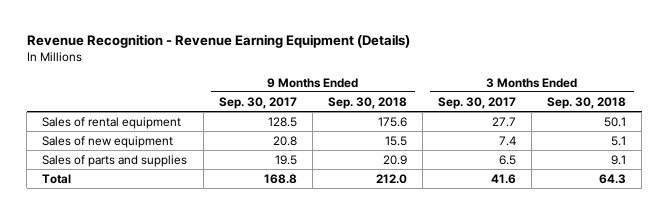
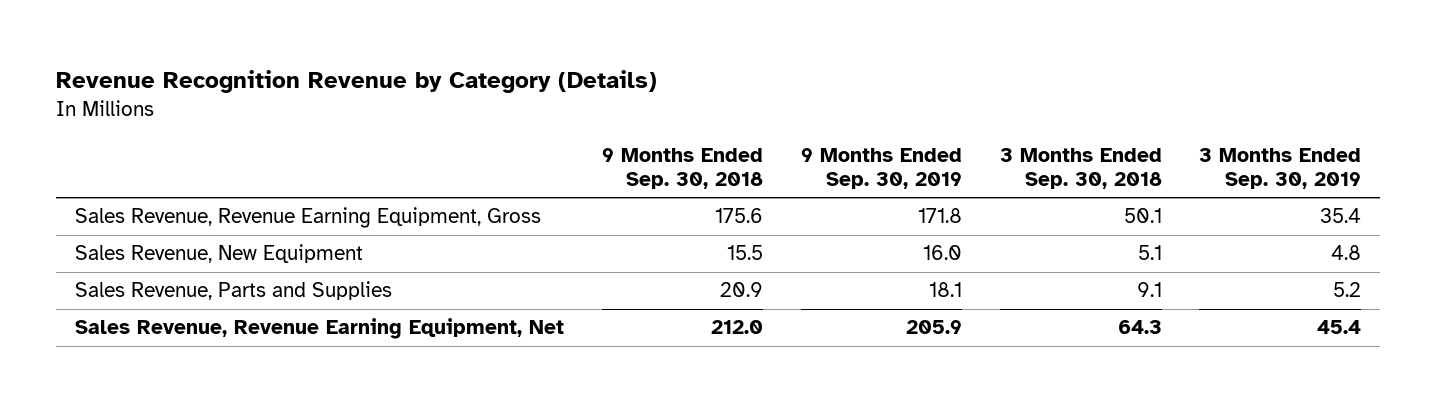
- Revenue Recognition - Revenue Earning Equipment (Details)
+ Revenue Recognition Revenue by Category (Details)
- | 9 Months Ended Sep. 30, 2017 | 9 Months Ended Sep. 30, 2018 | 3 Months Ended Sep. 30, 2017 | 3 Months Ended Sep. 30, 2018
+ | 9 Months Ended Sep. 30, 2018 | 9 Months Ended Sep. 30, 2019 | 3 Months Ended Sep. 30, 2018 | 3 Months Ended Sep. 30, 2019
- Sales of rental equipment | 128.5 | 175.6 | 27.7 | 50.1
- Sales of new equipment | 20.8 | 15.5 | 7.4 | 5.1
- Sales of parts and supplies | 19.5 | 20.9 | 6.5 | 9.1
- Total | 168.8 | 212.0 | 41.6 | 64.3
+ Sales Revenue, Revenue Earning Equipment, Gross | 175.6 | 171.8 | 50.1 | 35.4
+ Sales Revenue, New Equipment | 15.5 | 16.0 | 5.1 | 4.8
+ Sales Revenue, Parts and Supplies | 20.9 | 18.1 | 9.1 | 5.2
+ Sales Revenue, Revenue Earning Equipment, Net | 212.0 | 205.9 | 64.3 | 45.4

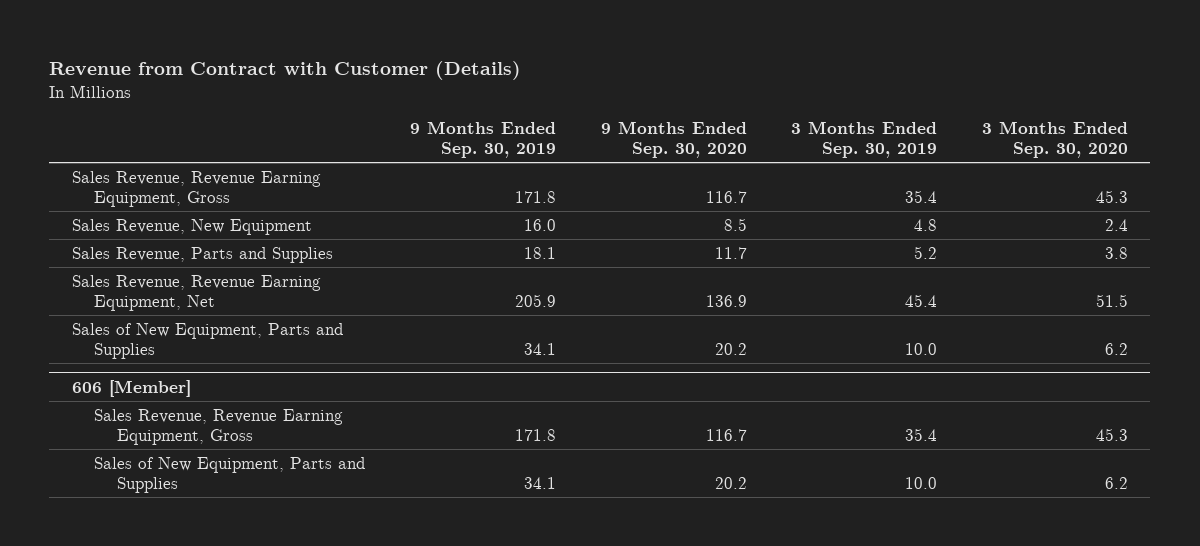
- Revenue Recognition Revenue by Category (Details)
+ Revenue from Contract with Customer (Details)
- | 9 Months Ended Sep. 30, 2018 | 9 Months Ended Sep. 30, 2019 | 3 Months Ended Sep. 30, 2018 | 3 Months Ended Sep. 30, 2019
+ | 9 Months Ended Sep. 30, 2019 | 9 Months Ended Sep. 30, 2020 | 3 Months Ended Sep. 30, 2019 | 3 Months Ended Sep. 30, 2020
+ Sales of New Equipment, Parts and Supplies | 34.1 | 20.2 | 10.0 | 6.2
+ 606 [Member]
+ Sales Revenue, Revenue Earning Equipment, Gross | 171.8 | 116.7 | 35.4 | 45.3
+ Sales of New Equipment, Parts and Supplies | 34.1 | 20.2 | 10.0 | 6.2

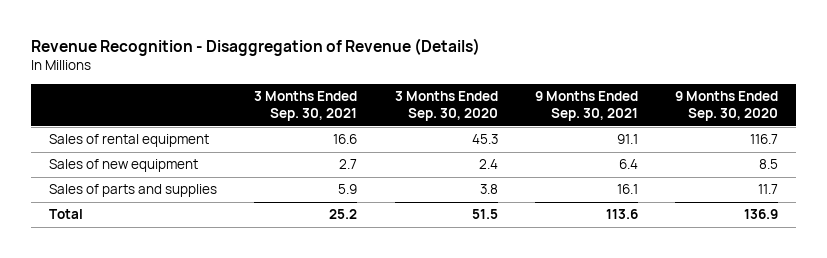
- Revenue from Contract with Customer (Details)
+ Revenue Recognition - Disaggregation of Revenue (Details)
- | 9 Months Ended Sep. 30, 2019 | 9 Months Ended Sep. 30, 2020 | 3 Months Ended Sep. 30, 2019 | 3 Months Ended Sep. 30, 2020
+ | 3 Months Ended Sep. 30, 2021 | 3 Months Ended Sep. 30, 2020 | 9 Months Ended Sep. 30, 2021 | 9 Months Ended Sep. 30, 2020
- Sales Revenue, Revenue Earning Equipment, Gross | 171.8 | 116.7 | 35.4 | 45.3
- Sales Revenue, New Equipment | 16.0 | 8.5 | 4.8 | 2.4
- Sales Revenue, Parts and Supplies | 18.1 | 11.7 | 5.2 | 3.8
- Sales Revenue, Revenue Earning Equipment, Net | 205.9 | 136.9 | 45.4 | 51.5
- Sales of New Equipment, Parts and Supplies | 34.1 | 20.2 | 10.0 | 6.2
- 606 [Member]
- Sales Revenue, Revenue Earning Equipment, Gross | 171.8 | 116.7 | 35.4 | 45.3
- Sales of New Equipment, Parts and Supplies | 34.1 | 20.2 | 10.0 | 6.2
+ Sales of rental equipment | 16.6 | 45.3 | 91.1 | 116.7
+ Sales of new equipment | 2.7 | 2.4 | 6.4 | 8.5
+ Sales of parts and supplies | 5.9 | 3.8 | 16.1 | 11.7
+ Total | 25.2 | 51.5 | 113.6 | 136.9

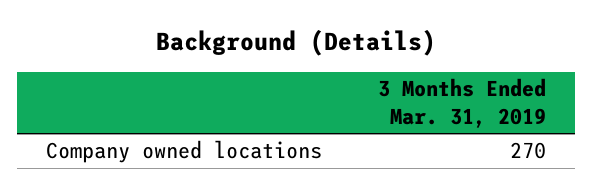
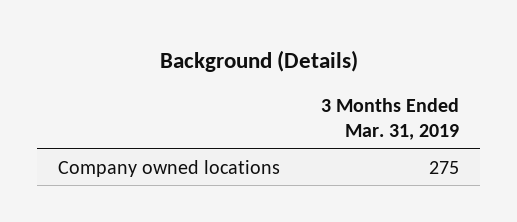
- Company owned locations | 270
+ Company owned locations | 275

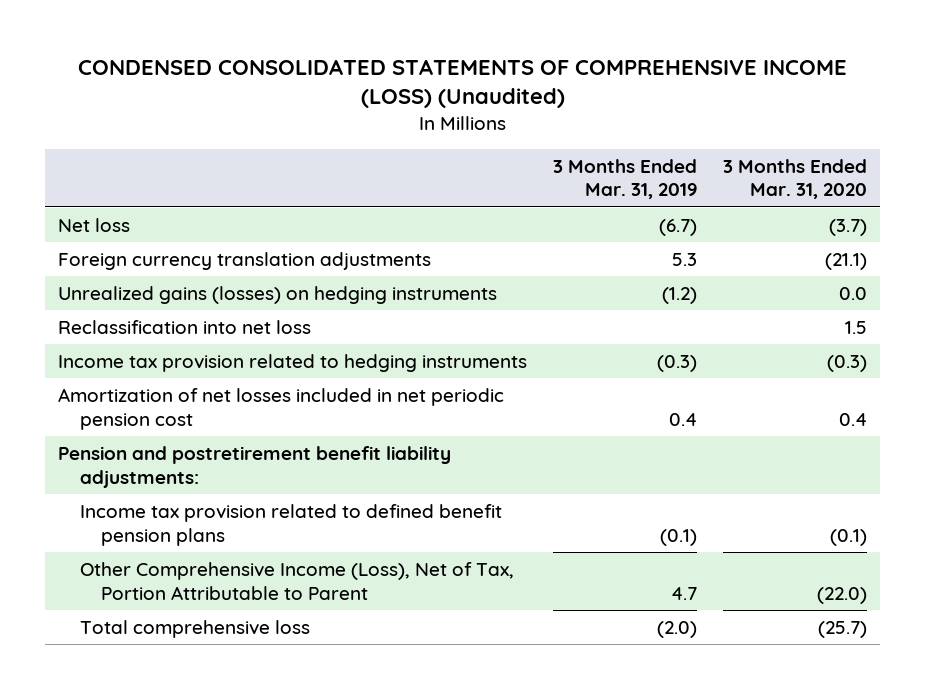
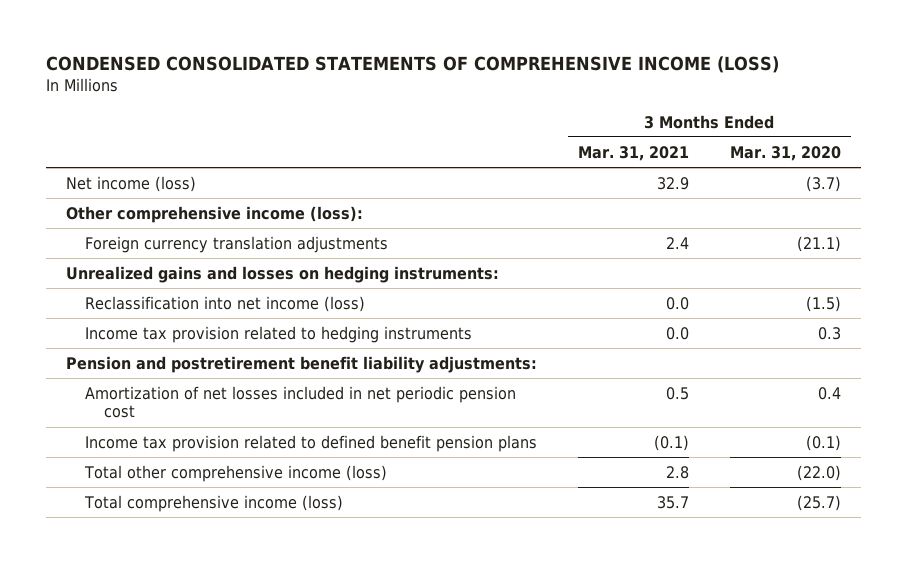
- CONDENSED CONSOLIDATED STATEMENTS OF COMPREHENSIVE INCOME (LOSS) (Unaudited)
+ CONDENSED CONSOLIDATED STATEMENTS OF COMPREHENSIVE INCOME (LOSS)
- | 3 Months Ended Mar. 31, 2019 | 3 Months Ended Mar. 31, 2020
+ | 3 Months Ended Mar. 31, 2021 | 3 Months Ended Mar. 31, 2020
- Net loss | (6.7) | (3.7)
+ Net income (loss) | 32.9 | (3.7)
+ Other comprehensive income (loss):
- Unrealized gains (losses) on hedging instruments | (1.2) | 0.0
- Reclassification into net loss | | 1.5
- Income tax provision related to hedging instruments | (0.3) | (0.3)
+ Unrealized gains and losses on hedging instruments:
+ Reclassification into net income (loss) | 0.0 | (1.5)
+ Income tax provision related to hedging instruments | 0.0 | 0.3
moved down: Amortization of net losses included in net periodic pension cost | 0.5 | 0.4
- Other Comprehensive Income (Loss), Net of Tax, Portion Attributable to Parent | 4.7 | (22.0)
- Total comprehensive loss | (2.0) | (25.7)
+ Total other comprehensive income (loss) | 2.8 | (22.0)
+ Total comprehensive income (loss) | 35.7 | (25.7)

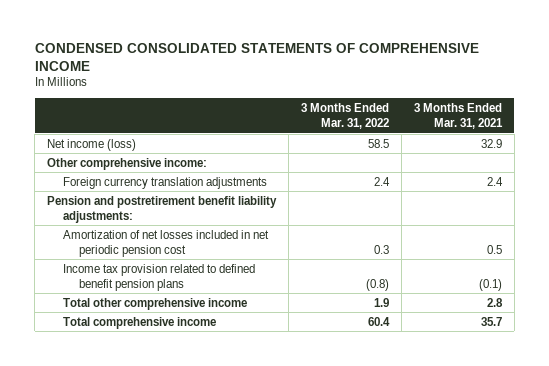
- CONDENSED CONSOLIDATED STATEMENTS OF COMPREHENSIVE INCOME (LOSS)
+ CONDENSED CONSOLIDATED STATEMENTS OF COMPREHENSIVE INCOME
- | 3 Months Ended Mar. 31, 2021 | 3 Months Ended Mar. 31, 2020
+ | 3 Months Ended Mar. 31, 2022 | 3 Months Ended Mar. 31, 2021
- Other comprehensive income (loss):
+ Other comprehensive income:
- Unrealized gains and losses on hedging instruments:
- Reclassification into net income (loss) | 0.0 | (1.5)
- Income tax provision related to hedging instruments | 0.0 | 0.3
- Total other comprehensive income (loss) | 2.8 | (22.0)
- Total comprehensive income (loss) | 35.7 | (25.7)
+ Total other comprehensive income | 1.9 | 2.8
+ Total comprehensive income | 60.4 | 35.7

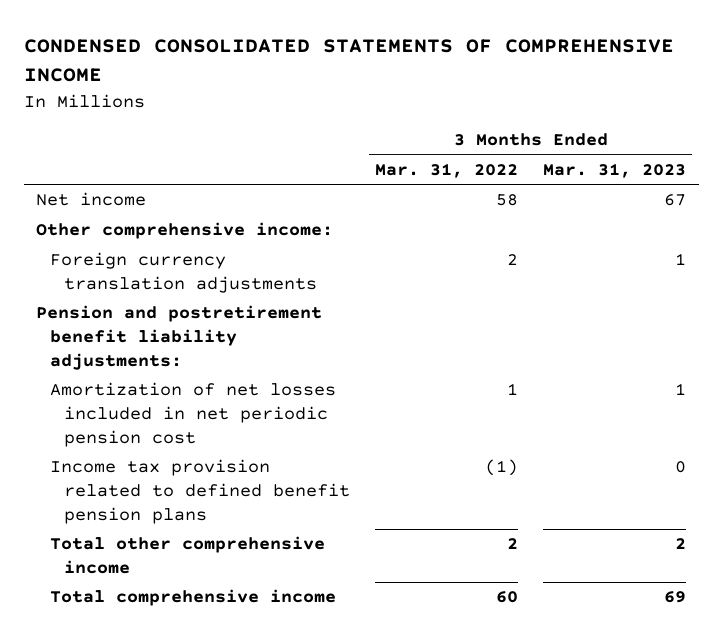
- | 3 Months Ended Mar. 31, 2022 | 3 Months Ended Mar. 31, 2021
+ | 3 Months Ended Mar. 31, 2022 | 3 Months Ended Mar. 31, 2023
- Net income (loss) | 58.5 | 32.9
+ Net income | 58 | 67
- Foreign currency translation adjustments | 2.4 | 2.4
+ Foreign currency translation adjustments | 2 | 1
- Amortization of net losses included in net periodic pension cost | 0.3 | 0.5
- Income tax provision related to defined benefit pension plans | (0.8) | (0.1)
- Total other comprehensive income | 1.9 | 2.8
- Total comprehensive income | 60.4 | 35.7
+ Amortization of net losses included in net periodic pension cost | 1 | 1
+ Income tax provision related to defined benefit pension plans | (1) | 0
+ Total other comprehensive income | 2 | 2
+ Total comprehensive income | 60 | 69

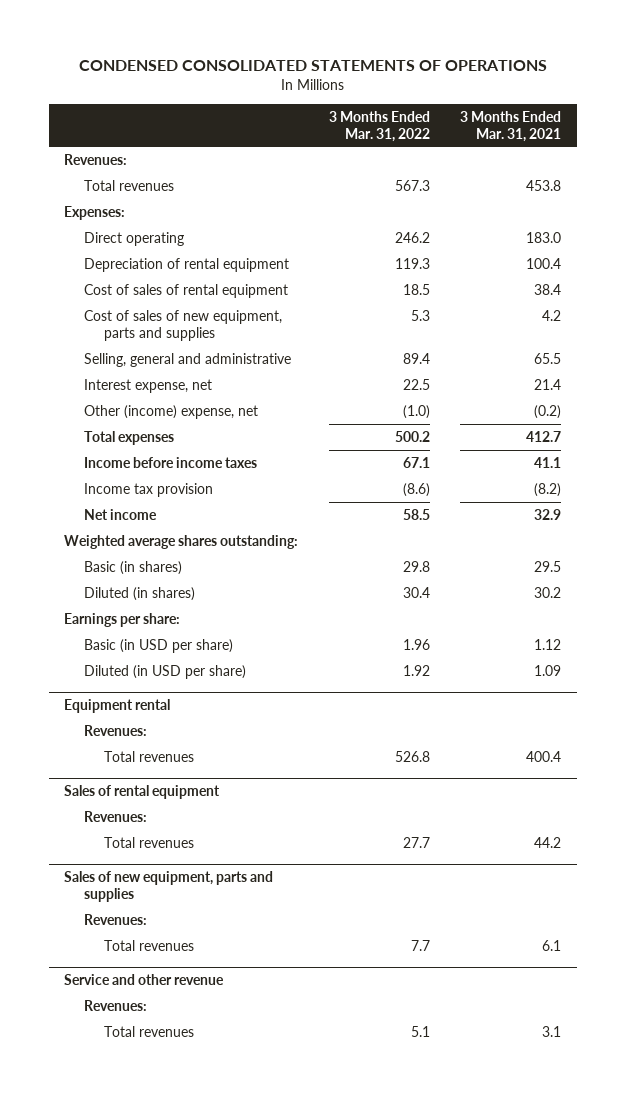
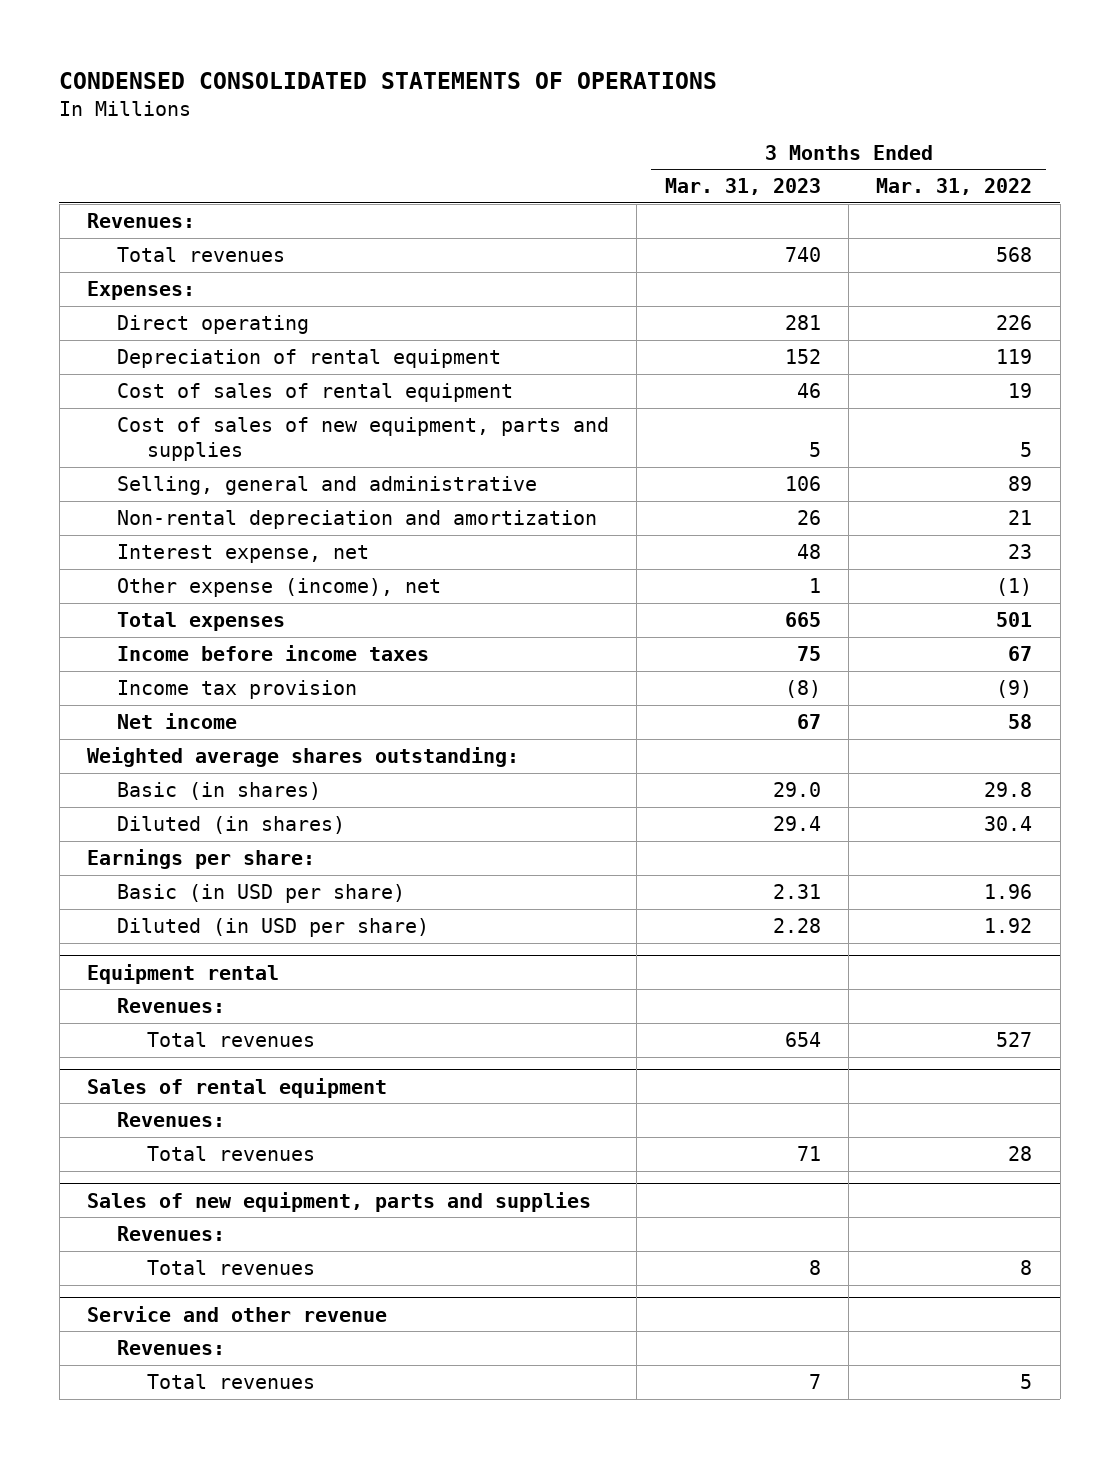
- | 3 Months Ended Mar. 31, 2022 | 3 Months Ended Mar. 31, 2021
+ | 3 Months Ended Mar. 31, 2023 | 3 Months Ended Mar. 31, 2022
- Total revenues | 567.3 | 453.8
+ Total revenues | 740 | 568
- Direct operating | 246.2 | 183.0
- Depreciation of rental equipment | 119.3 | 100.4
- Cost of sales of rental equipment | 18.5 | 38.4
- Cost of sales of new equipment, parts and supplies | 5.3 | 4.2
- Selling, general and administrative | 89.4 | 65.5
- Interest expense, net | 22.5 | 21.4
- Other (income) expense, net | (1.0) | (0.2)
- Total expenses | 500.2 | 412.7
- Income before income taxes | 67.1 | 41.1
- Income tax provision | (8.6) | (8.2)
- Net income | 58.5 | 32.9
+ Direct operating | 281 | 226
+ Depreciation of rental equipment | 152 | 119
+ Cost of sales of rental equipment | 46 | 19
+ Cost of sales of new equipment, parts and supplies | 5 | 5
+ Selling, general and administrative | 106 | 89
+ Non-rental depreciation and amortization | 26 | 21
+ Interest expense, net | 48 | 23
+ Other expense (income), net | 1 | (1)
+ Total expenses | 665 | 501
+ Income before income taxes | 75 | 67
+ Income tax provision | (8) | (9)
+ Net income | 67 | 58
@ Equipment rental
- Total revenues | 526.8 | 400.4
+ Total revenues | 654 | 527
@ Sales of rental equipment
- Total revenues | 27.7 | 44.2
+ Total revenues | 71 | 28
@ Sales of new equipment, parts and supplies
- Total revenues | 7.7 | 6.1
+ Total revenues | 8 | 8
@ Service and other revenue
- Total revenues | 5.1 | 3.1
+ Total revenues | 7 | 5

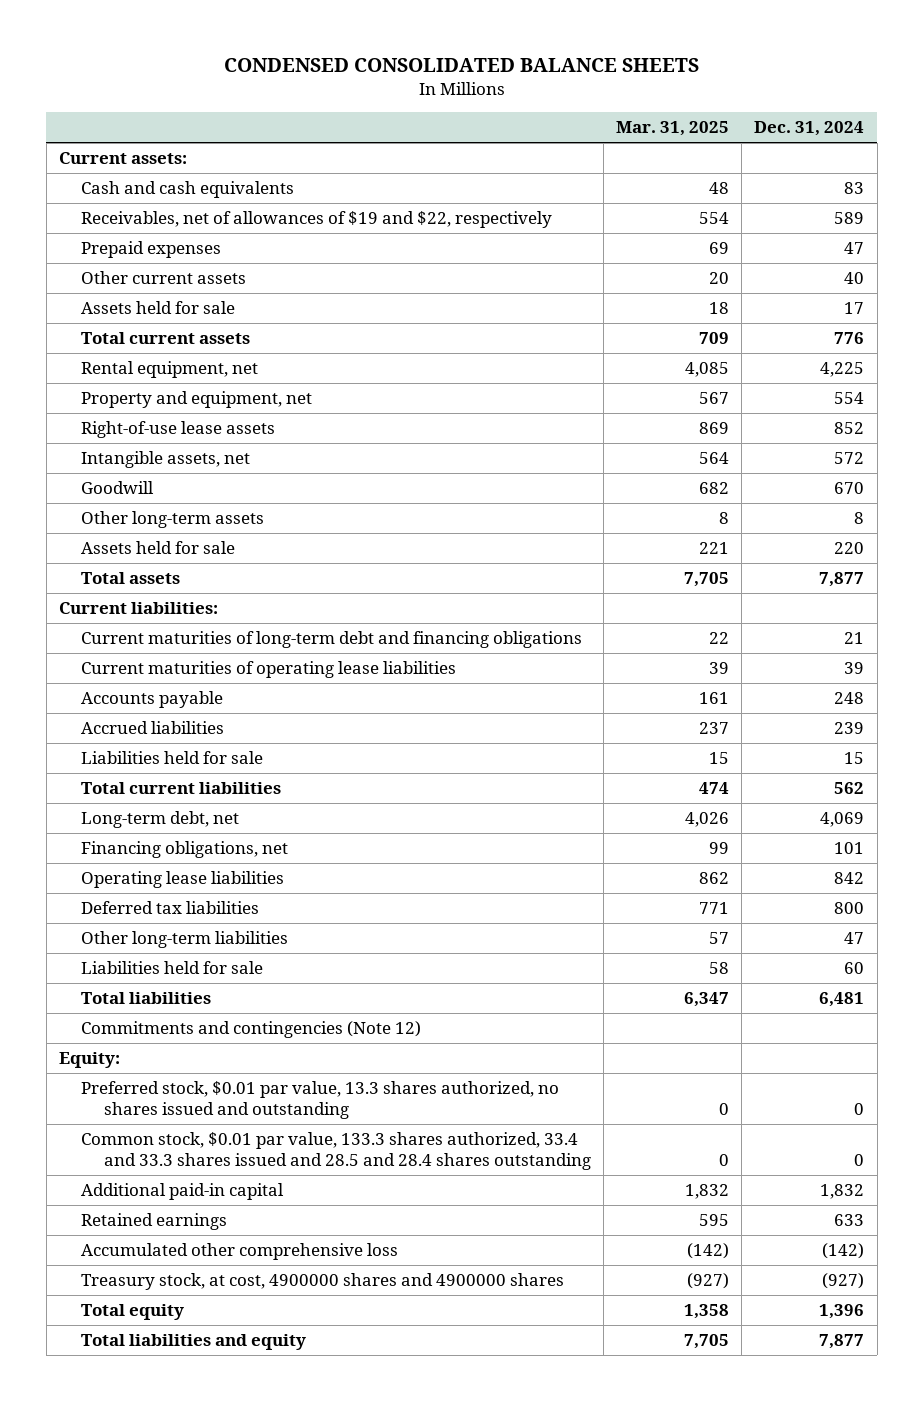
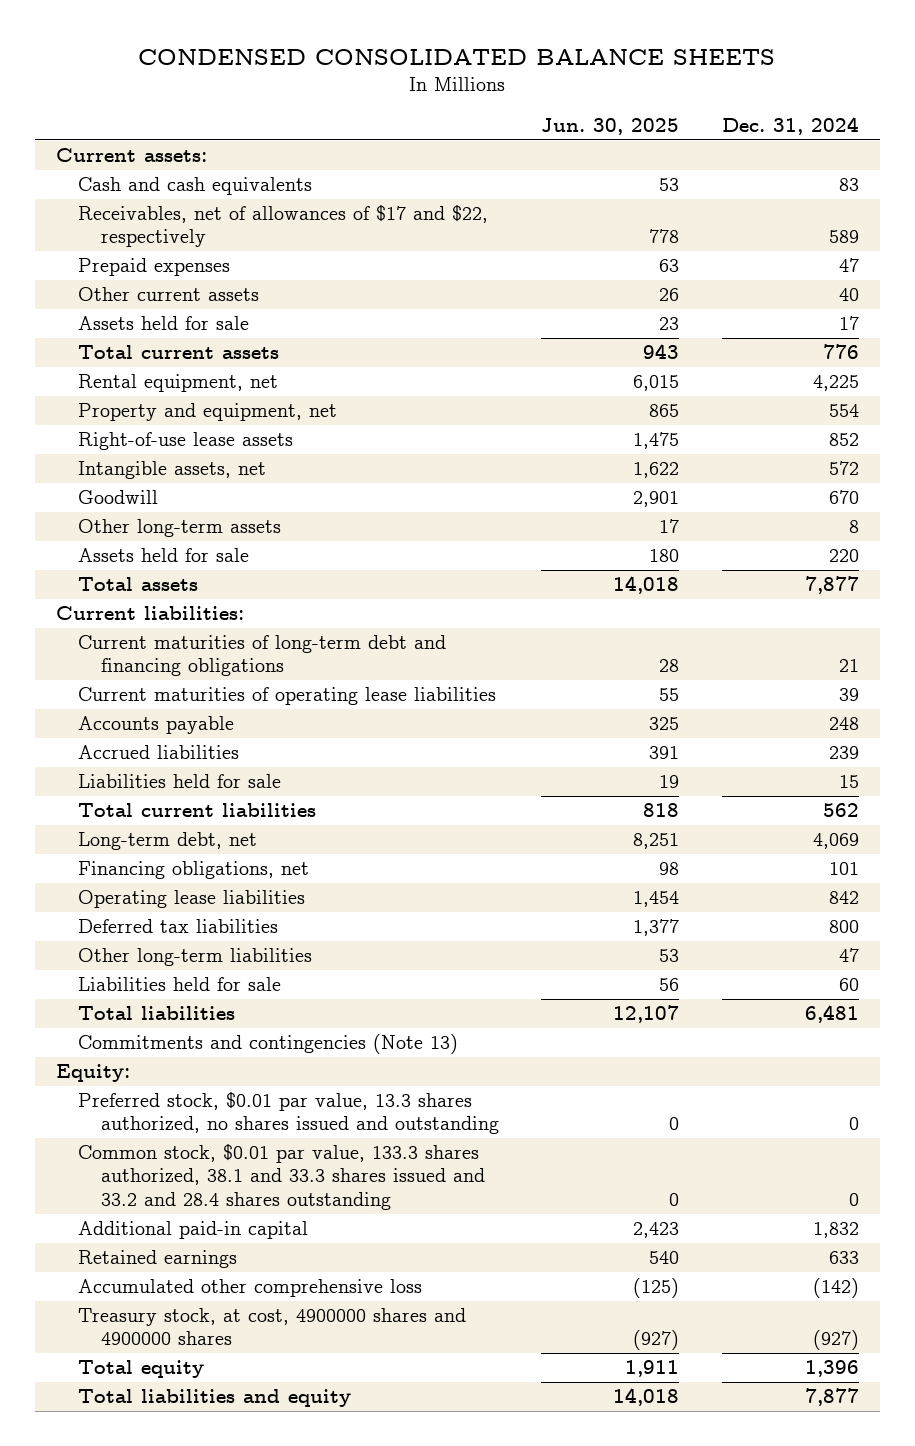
- | Mar. 31, 2025 | Dec. 31, 2024
+ | Jun. 30, 2025 | Dec. 31, 2024
- Receivables, net of allowances of $19 and $22, respectively | 554 | 589
+ Receivables, net of allowances of $17 and $22, respectively | 778 | 589
- Commitments and contingencies (Note 12)
+ Commitments and contingencies (Note 13)
- Common stock, $0.01 par value, 133.3 shares authorized, 33.4 and 33.3 shares issued and 28.5 and 28.4 shares outstanding | 0 | 0
+ Common stock, $0.01 par value, 133.3 shares authorized, 38.1 and 33.3 shares issued and 33.2 and 28.4 shares outstanding | 0 | 0

